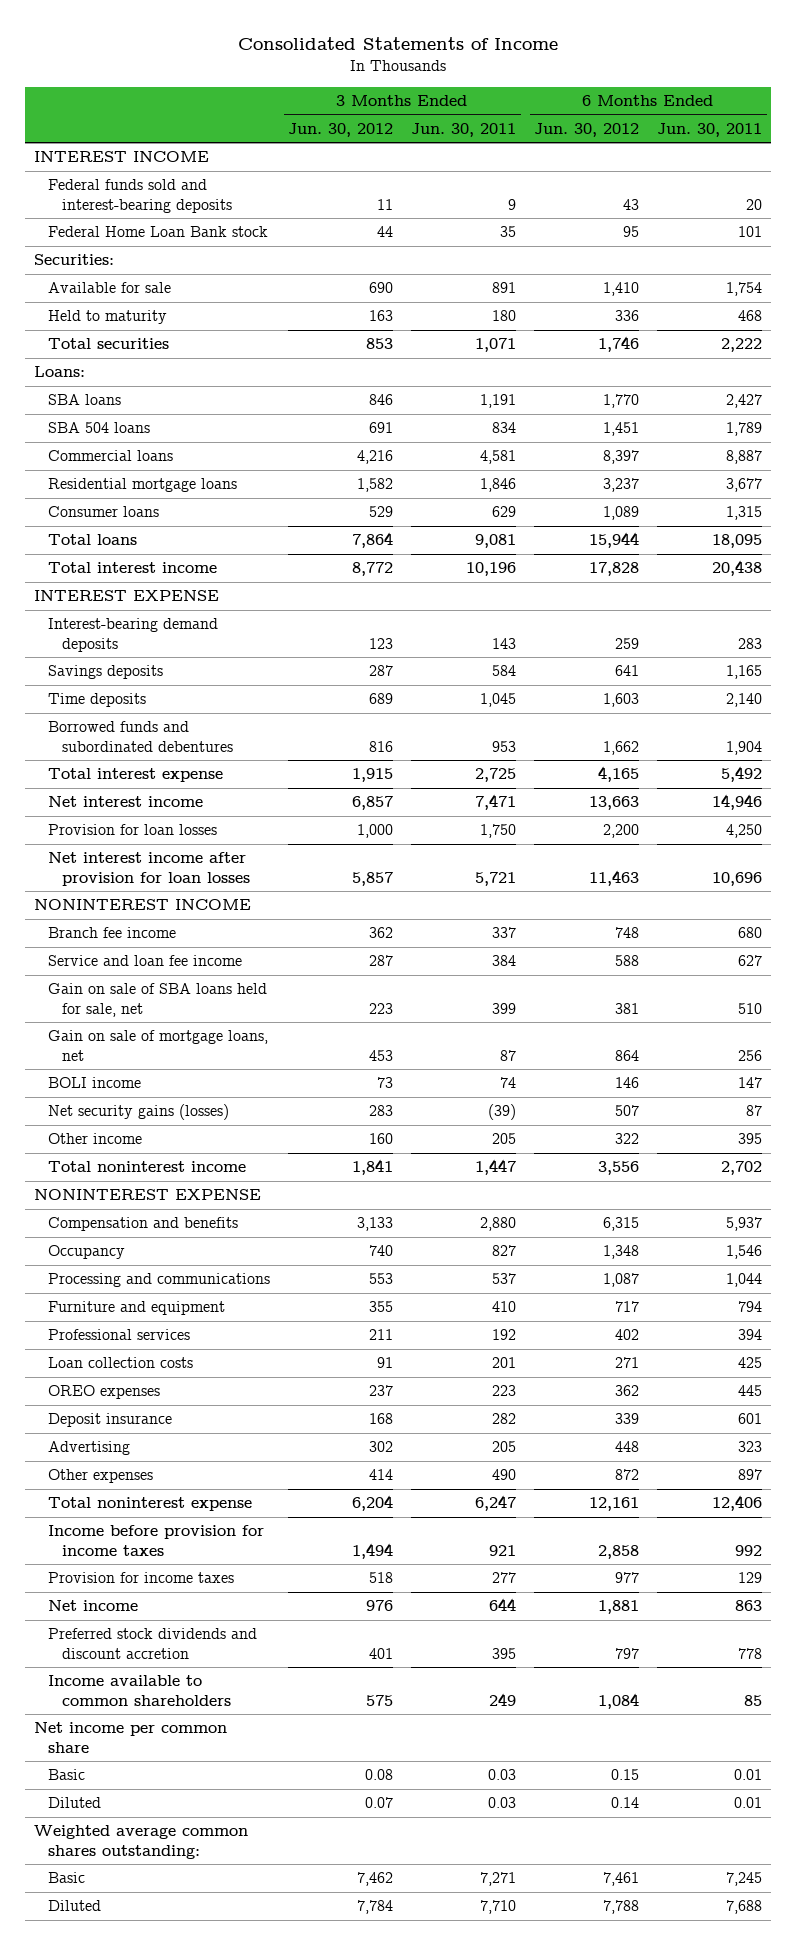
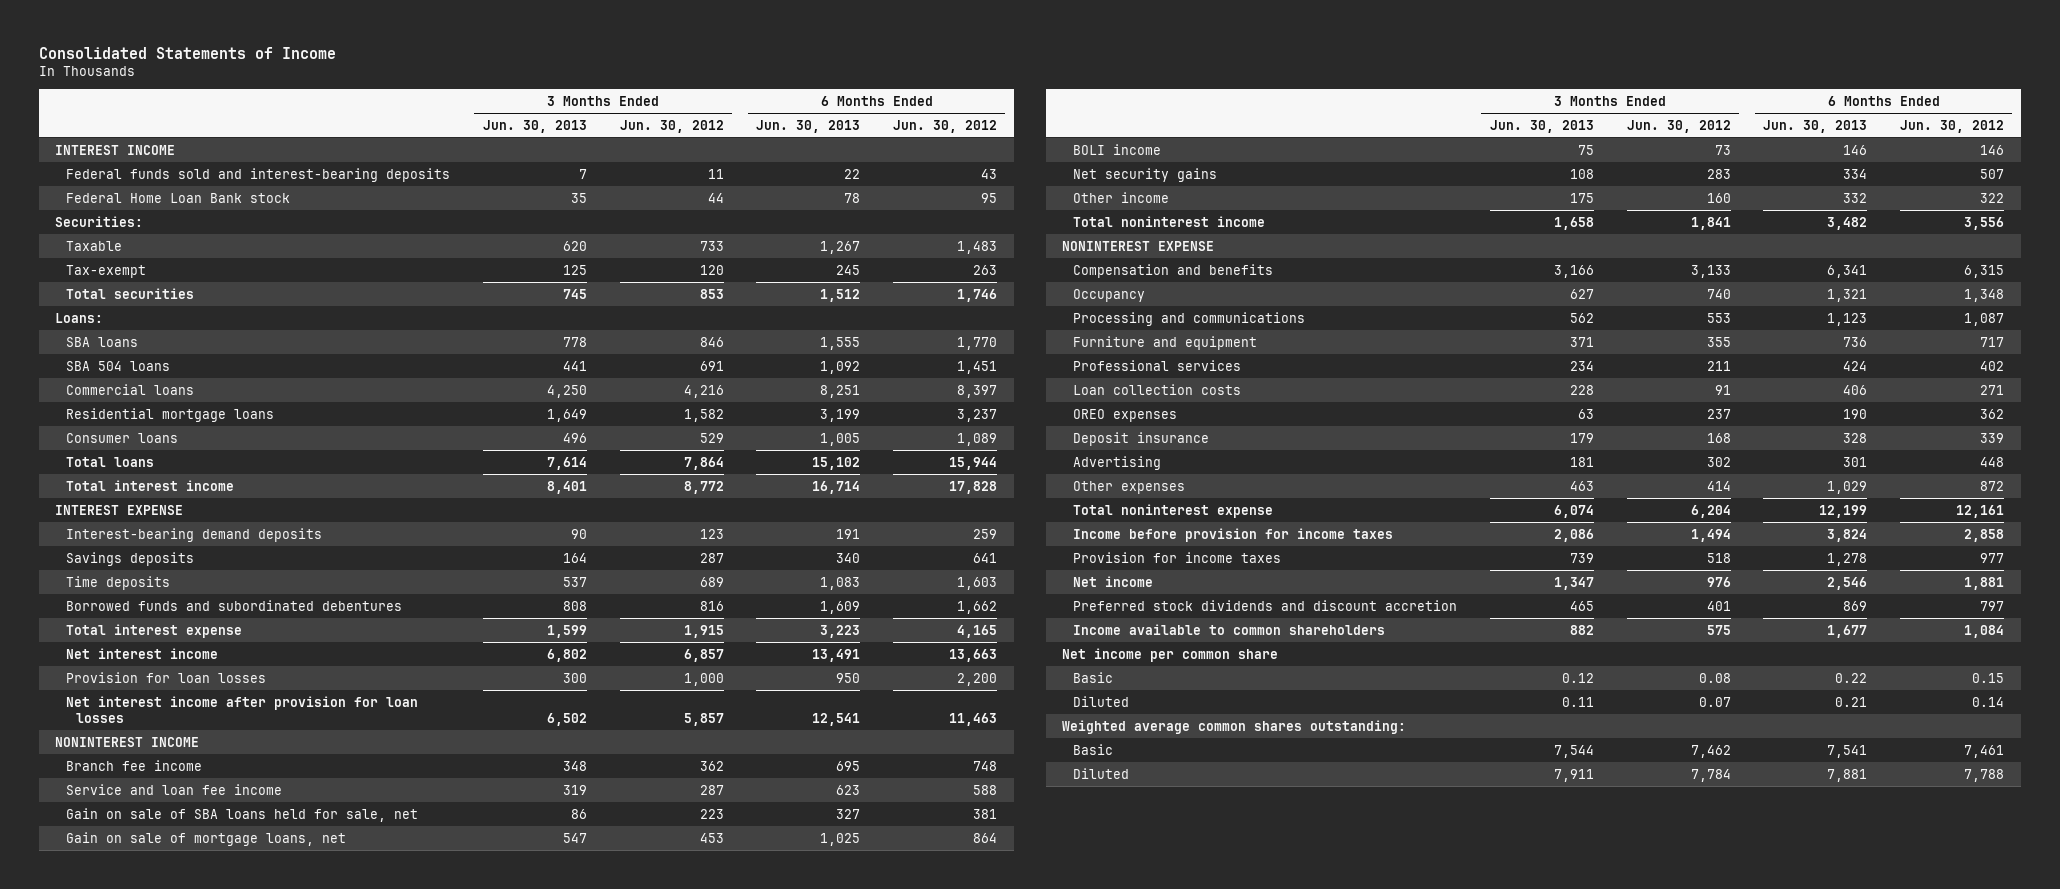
- | 3 Months Ended Jun. 30, 2012 | 3 Months Ended Jun. 30, 2011 | 6 Months Ended Jun. 30, 2012 | 6 Months Ended Jun. 30, 2011
+ | 3 Months Ended Jun. 30, 2013 | 3 Months Ended Jun. 30, 2012 | 6 Months Ended Jun. 30, 2013 | 6 Months Ended Jun. 30, 2012
- Available for sale | 690 | 891 | 1,410 | 1,754
- Held to maturity | 163 | 180 | 336 | 468
+ Taxable | 620 | 733 | 1,267 | 1,483
+ Tax-exempt | 125 | 120 | 245 | 263
- Net security gains (losses) | 283 | (39) | 507 | 87
+ Net security gains | 108 | 283 | 334 | 507

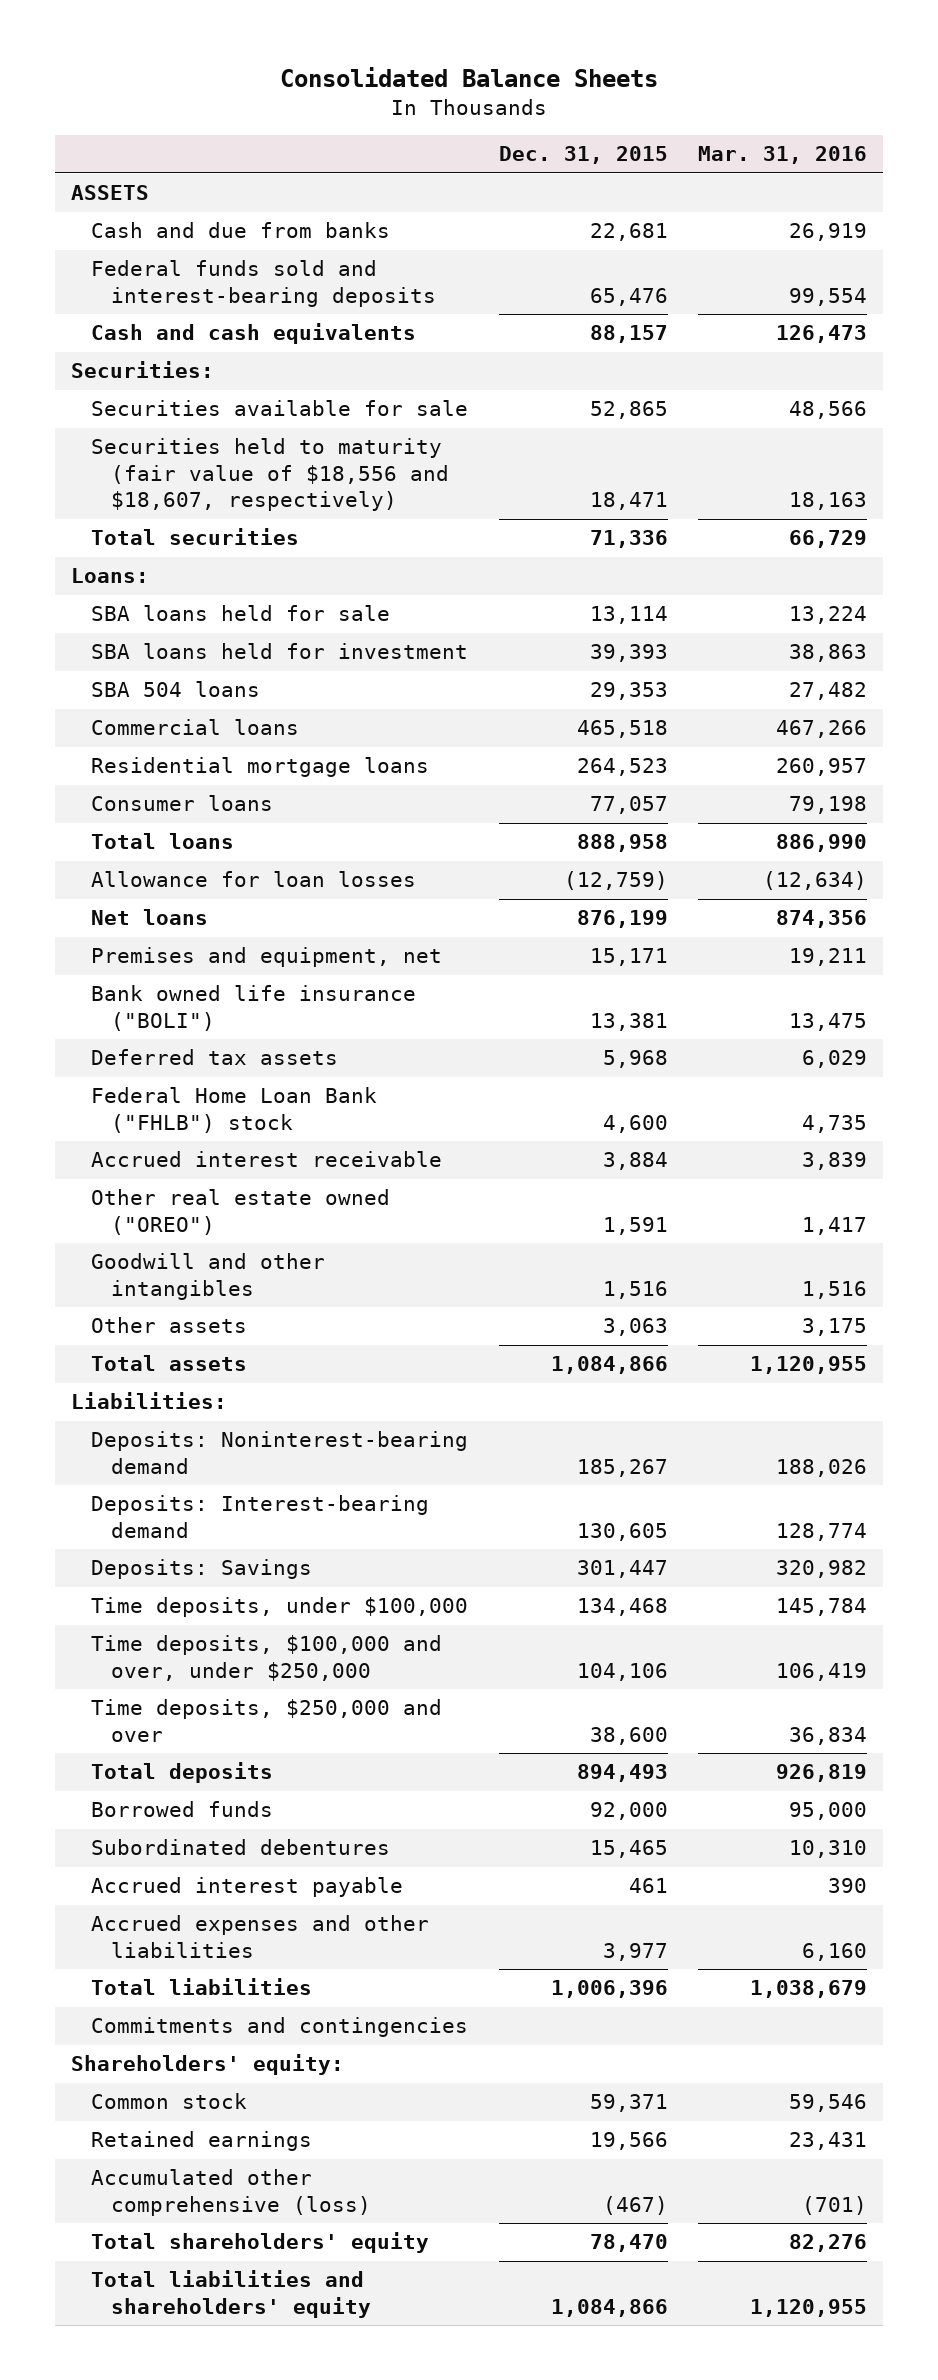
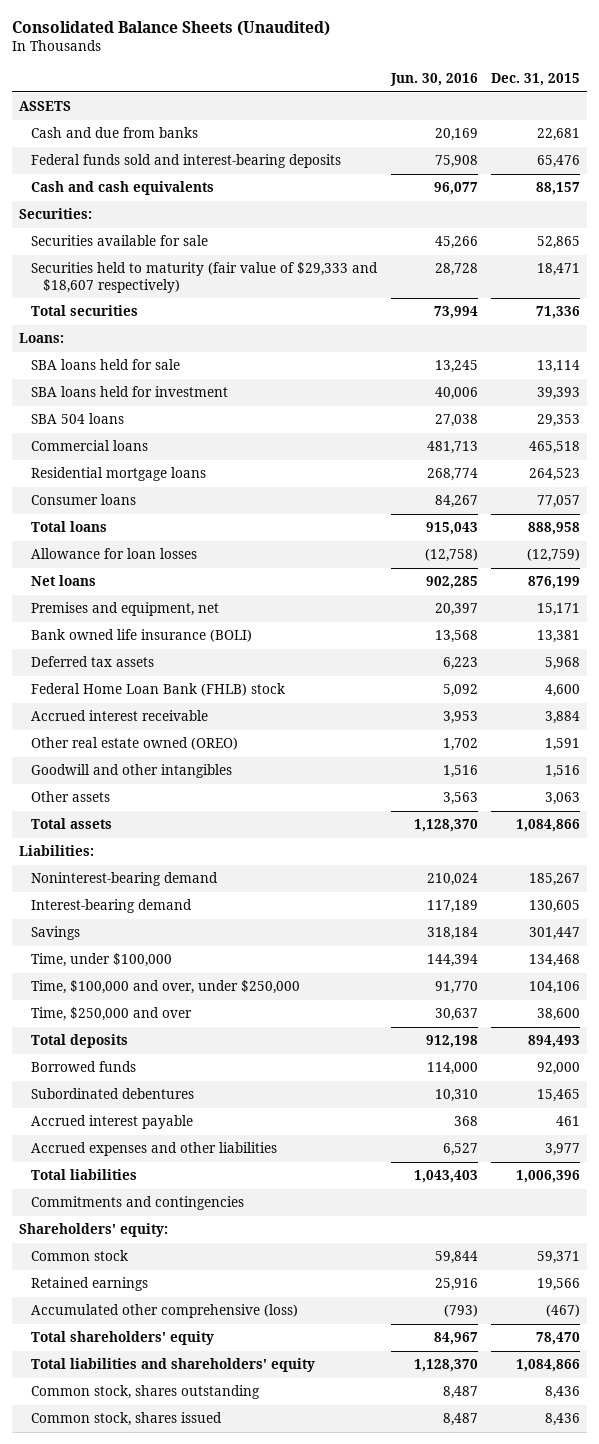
- Consolidated Balance Sheets
+ Consolidated Balance Sheets (Unaudited)
- | Dec. 31, 2015 | Mar. 31, 2016
+ | Jun. 30, 2016 | Dec. 31, 2015
- Securities held to maturity (fair value of $18,556 and $18,607, respectively) | 18,471 | 18,163
+ Securities held to maturity (fair value of $29,333 and $18,607 respectively) | 28,728 | 18,471
- Bank owned life insurance ("BOLI") | 13,381 | 13,475
+ Bank owned life insurance (BOLI) | 13,568 | 13,381
- Federal Home Loan Bank ("FHLB") stock | 4,600 | 4,735
+ Federal Home Loan Bank (FHLB) stock | 5,092 | 4,600
- Other real estate owned ("OREO") | 1,591 | 1,417
+ Other real estate owned (OREO) | 1,702 | 1,591
- Deposits: Noninterest-bearing demand | 185,267 | 188,026
- Deposits: Interest-bearing demand | 130,605 | 128,774
- Deposits: Savings | 301,447 | 320,982
- Time deposits, under $100,000 | 134,468 | 145,784
- Time deposits, $100,000 and over, under $250,000 | 104,106 | 106,419
- Time deposits, $250,000 and over | 38,600 | 36,834
+ Noninterest-bearing demand | 210,024 | 185,267
+ Interest-bearing demand | 117,189 | 130,605
+ Savings | 318,184 | 301,447
+ Time, under $100,000 | 144,394 | 134,468
+ Time, $100,000 and over, under $250,000 | 91,770 | 104,106
+ Time, $250,000 and over | 30,637 | 38,600
+ Common stock, shares outstanding | 8,487 | 8,436
+ Common stock, shares issued | 8,487 | 8,436

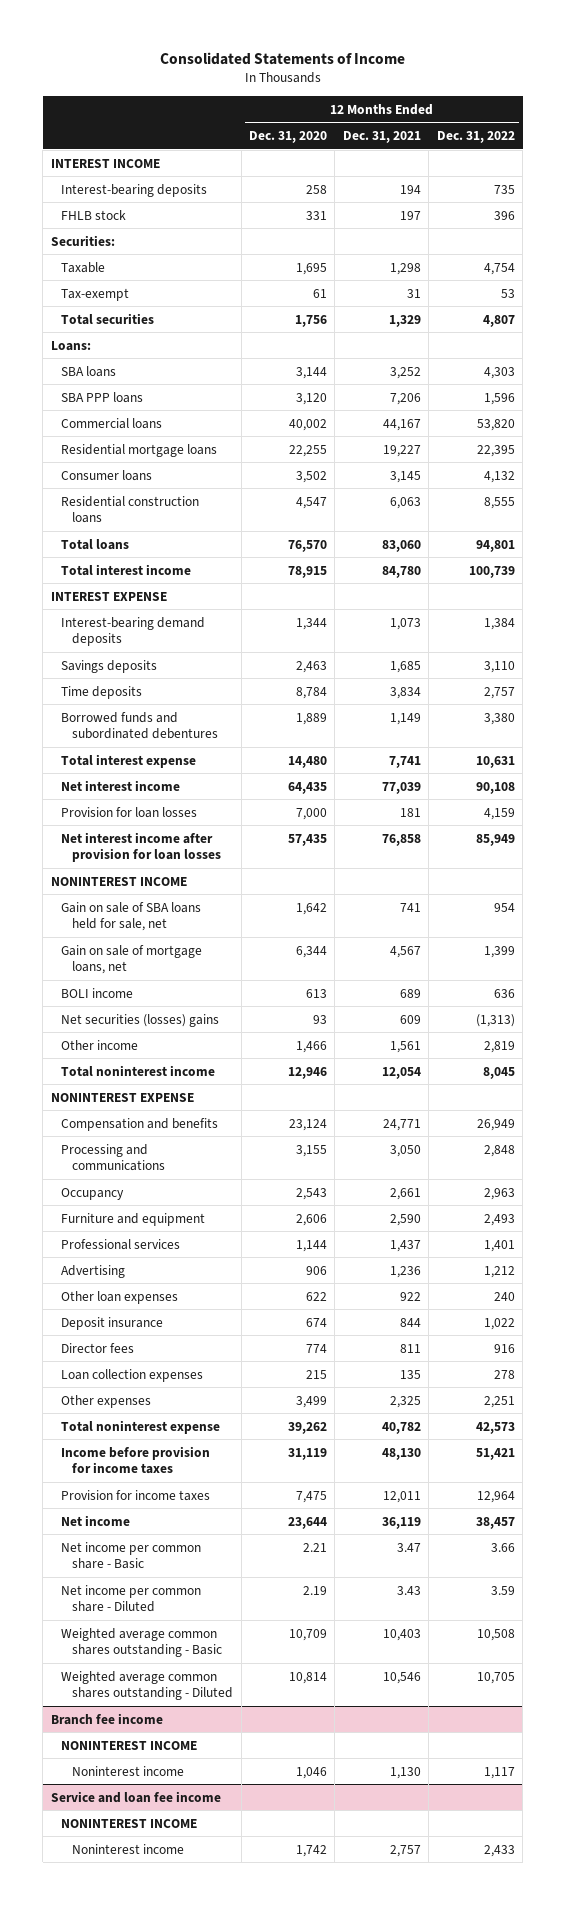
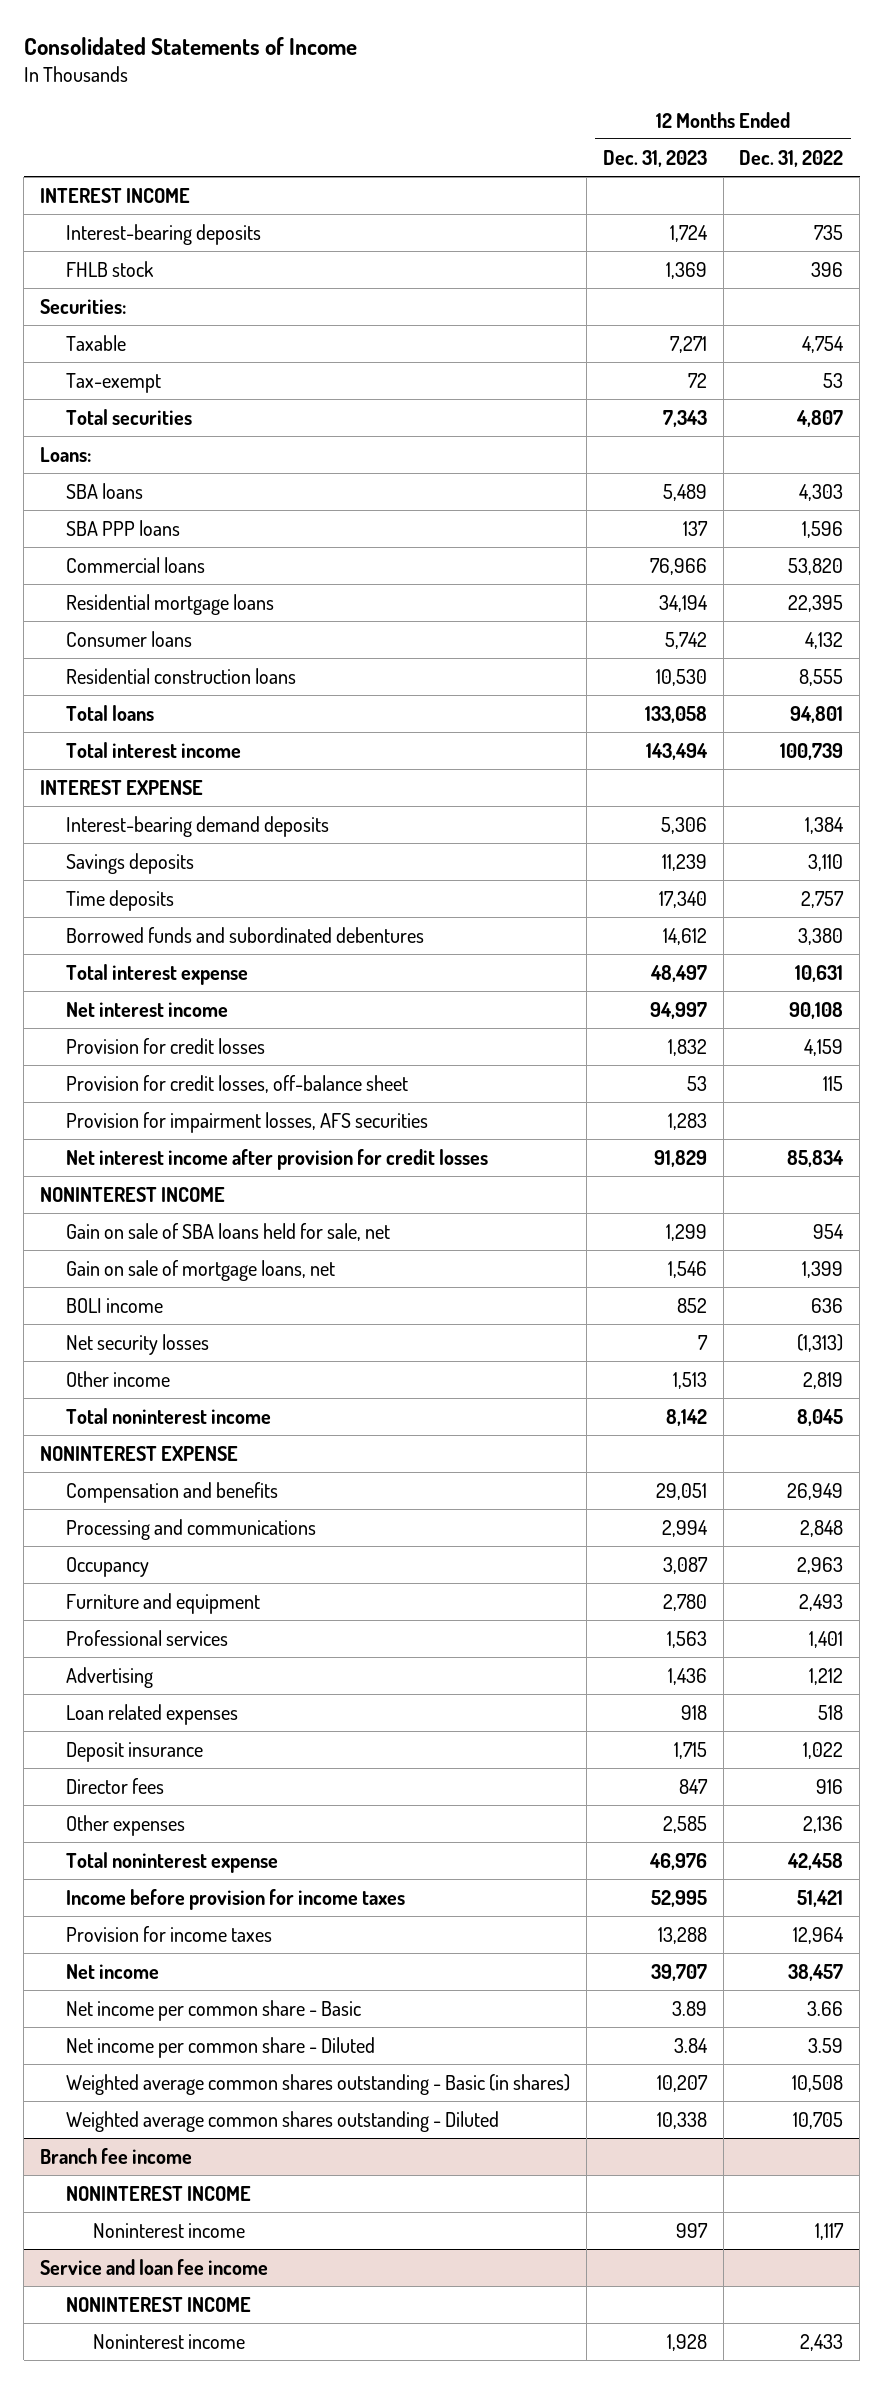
- | 12 Months Ended Dec. 31, 2020 | 12 Months Ended Dec. 31, 2021 | 12 Months Ended Dec. 31, 2022
+ | 12 Months Ended Dec. 31, 2023 | 12 Months Ended Dec. 31, 2022
- Provision for loan losses | 7,000 | 181 | 4,159
- Net interest income after provision for loan losses | 57,435 | 76,858 | 85,949
+ Provision for credit losses | 1,832 | 4,159
+ Provision for credit losses, off-balance sheet | 53 | 115
+ Provision for impairment losses, AFS securities | 1,283 |
+ Net interest income after provision for credit losses | 91,829 | 85,834
- Net securities (losses) gains | 93 | 609 | (1,313)
+ Net security losses | 7 | (1,313)
- Other loan expenses | 622 | 922 | 240
+ Loan related expenses | 918 | 518
- Loan collection expenses | 215 | 135 | 278
- Other expenses | 3,499 | 2,325 | 2,251
- Total noninterest expense | 39,262 | 40,782 | 42,573
+ Other expenses | 2,585 | 2,136
+ Total noninterest expense | 46,976 | 42,458
- Weighted average common shares outstanding - Basic | 10,709 | 10,403 | 10,508
+ Weighted average common shares outstanding - Basic (in shares) | 10,207 | 10,508

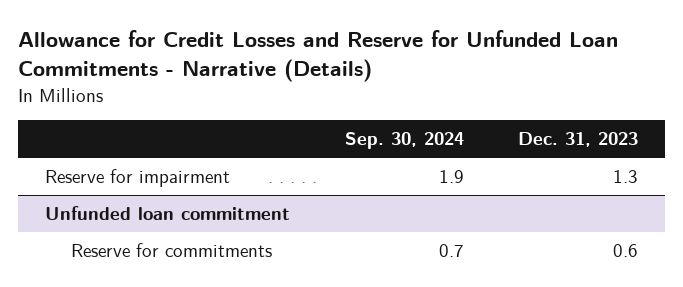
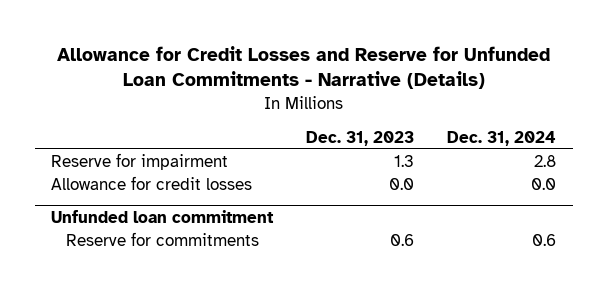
- | Sep. 30, 2024 | Dec. 31, 2023
+ | Dec. 31, 2023 | Dec. 31, 2024
+ Allowance for credit losses | 0.0 | 0.0

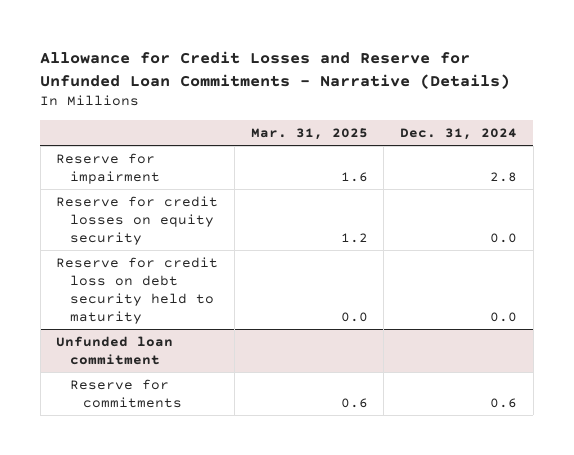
- | Dec. 31, 2023 | Dec. 31, 2024
+ | Mar. 31, 2025 | Dec. 31, 2024
- Allowance for credit losses | 0.0 | 0.0
+ Reserve for credit losses on equity security | 1.2 | 0.0
+ Reserve for credit loss on debt security held to maturity | 0.0 | 0.0

